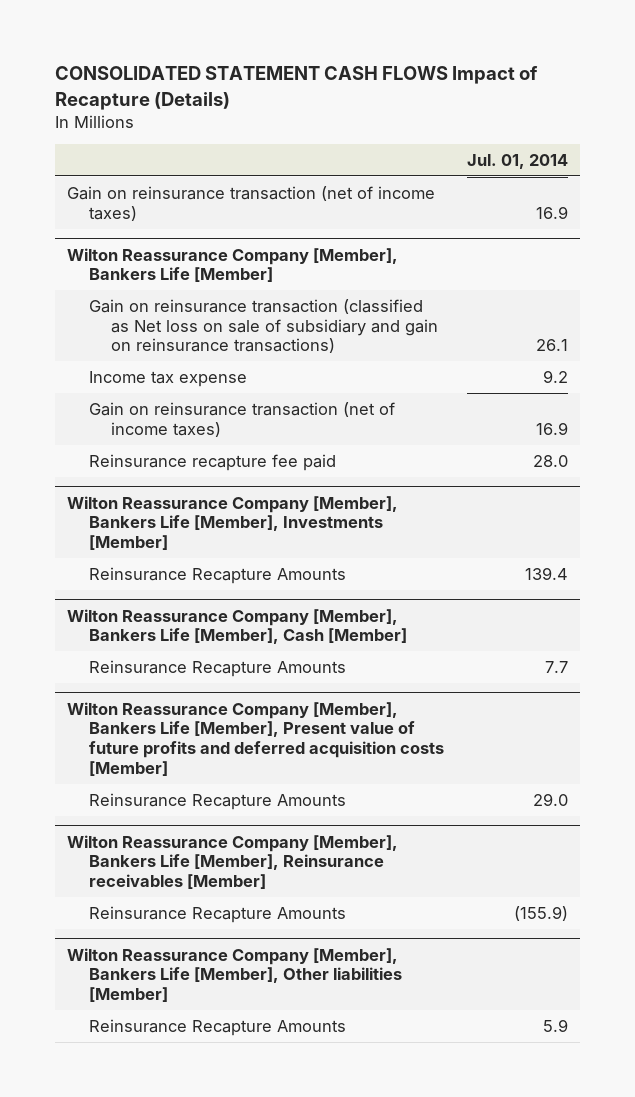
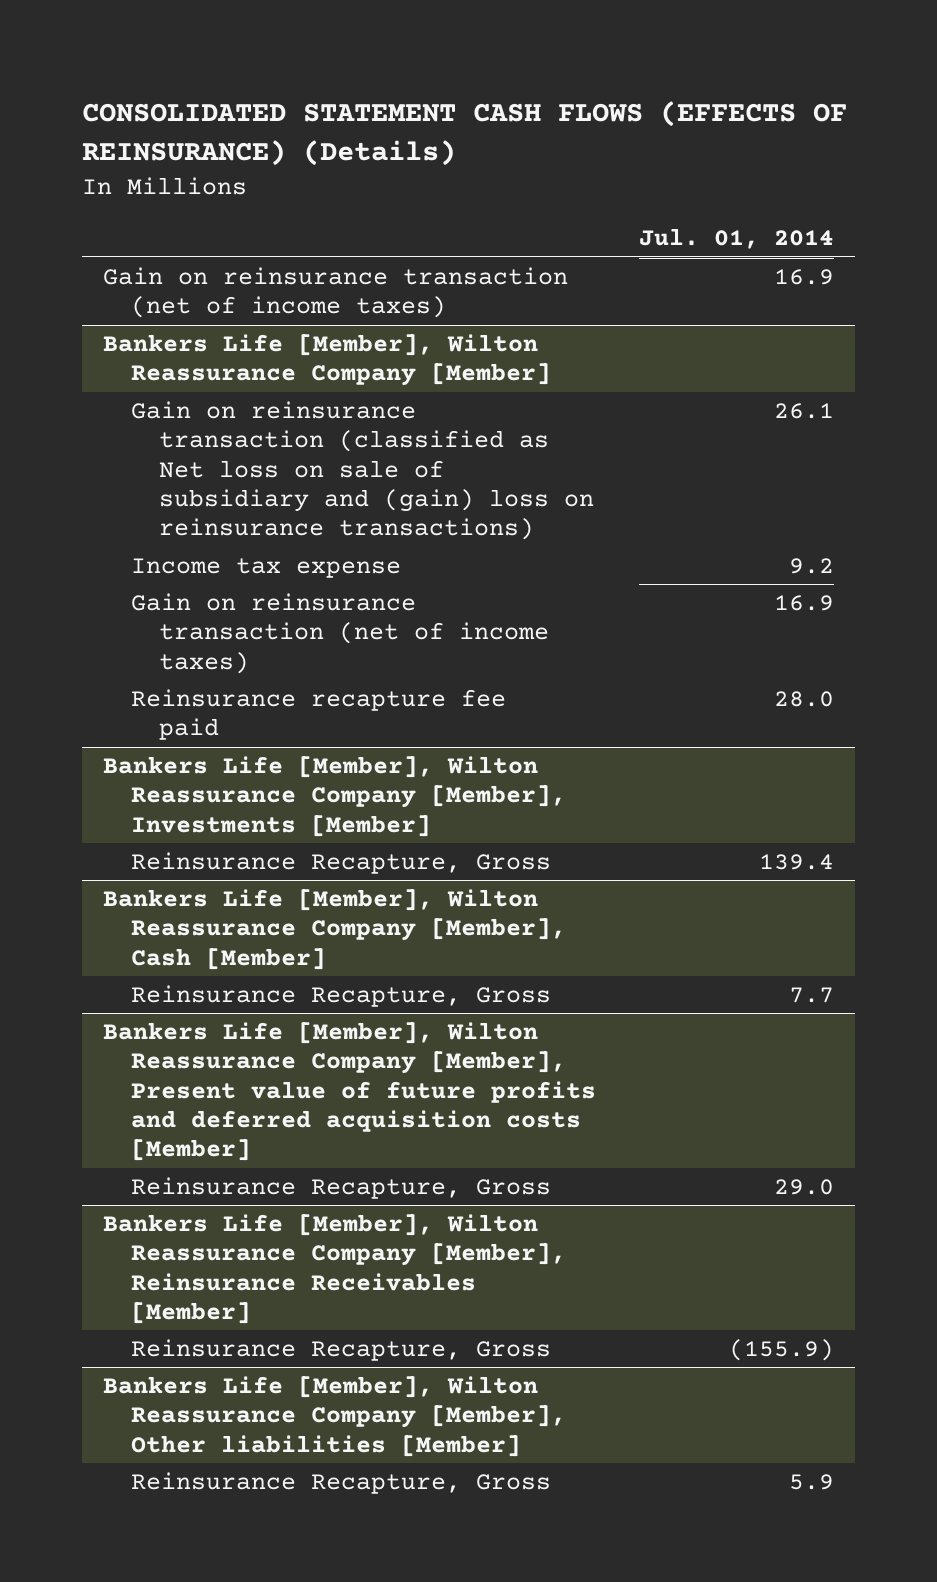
- CONSOLIDATED STATEMENT CASH FLOWS Impact of Recapture (Details)
+ CONSOLIDATED STATEMENT CASH FLOWS (EFFECTS OF REINSURANCE) (Details)
- Wilton Reassurance Company [Member], Bankers Life [Member]
- Gain on reinsurance transaction (classified as Net loss on sale of subsidiary and gain on reinsurance transactions) | 26.1
+ Bankers Life [Member], Wilton Reassurance Company [Member]
+ Gain on reinsurance transaction (classified as Net loss on sale of subsidiary and (gain) loss on reinsurance transactions) | 26.1
- Wilton Reassurance Company [Member], Bankers Life [Member], Investments [Member]
- Reinsurance Recapture Amounts | 139.4
- Wilton Reassurance Company [Member], Bankers Life [Member], Cash [Member]
- Reinsurance Recapture Amounts | 7.7
- Wilton Reassurance Company [Member], Bankers Life [Member], Present value of future profits and deferred acquisition costs [Member]
- Reinsurance Recapture Amounts | 29.0
- Wilton Reassurance Company [Member], Bankers Life [Member], Reinsurance receivables [Member]
- Reinsurance Recapture Amounts | (155.9)
- Wilton Reassurance Company [Member], Bankers Life [Member], Other liabilities [Member]
- Reinsurance Recapture Amounts | 5.9
+ Bankers Life [Member], Wilton Reassurance Company [Member], Investments [Member]
+ Reinsurance Recapture, Gross | 139.4
+ Bankers Life [Member], Wilton Reassurance Company [Member], Cash [Member]
+ Reinsurance Recapture, Gross | 7.7
+ Bankers Life [Member], Wilton Reassurance Company [Member], Present value of future profits and deferred acquisition costs [Member]
+ Reinsurance Recapture, Gross | 29.0
+ Bankers Life [Member], Wilton Reassurance Company [Member], Reinsurance Receivables [Member]
+ Reinsurance Recapture, Gross | (155.9)
+ Bankers Life [Member], Wilton Reassurance Company [Member], Other liabilities [Member]
+ Reinsurance Recapture, Gross | 5.9

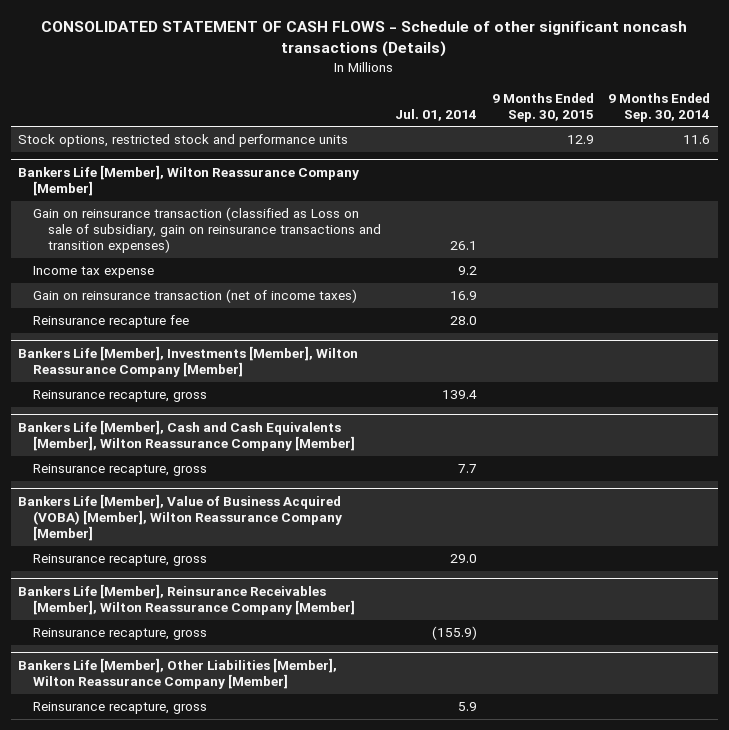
- CONSOLIDATED STATEMENT CASH FLOWS (EFFECTS OF REINSURANCE) (Details)
+ CONSOLIDATED STATEMENT OF CASH FLOWS - Schedule of other significant noncash transactions (Details)
- | Jul. 01, 2014
+ | Jul. 01, 2014 | 9 Months Ended Sep. 30, 2015 | 9 Months Ended Sep. 30, 2014
- Gain on reinsurance transaction (net of income taxes) | 16.9
+ Stock options, restricted stock and performance units | | 12.9 | 11.6
@ Bankers Life [Member], Wilton Reassurance Company [Member]
- Gain on reinsurance transaction (classified as Net loss on sale of subsidiary and (gain) loss on reinsurance transactions) | 26.1
+ Gain on reinsurance transaction (classified as Loss on sale of subsidiary, gain on reinsurance transactions and transition expenses) | 26.1 | |
- Reinsurance recapture fee paid | 28.0
- Bankers Life [Member], Wilton Reassurance Company [Member], Investments [Member]
- Reinsurance Recapture, Gross | 139.4
- Bankers Life [Member], Wilton Reassurance Company [Member], Cash [Member]
- Reinsurance Recapture, Gross | 7.7
- Bankers Life [Member], Wilton Reassurance Company [Member], Present value of future profits and deferred acquisition costs [Member]
- Reinsurance Recapture, Gross | 29.0
- Bankers Life [Member], Wilton Reassurance Company [Member], Reinsurance Receivables [Member]
- Reinsurance Recapture, Gross | (155.9)
- Bankers Life [Member], Wilton Reassurance Company [Member], Other liabilities [Member]
- Reinsurance Recapture, Gross | 5.9
@ Bankers Life [Member], Wilton Reassurance Company [Member]
+ Reinsurance recapture fee | 28.0 | |
+ Bankers Life [Member], Investments [Member], Wilton Reassurance Company [Member]
+ Reinsurance recapture, gross | 139.4 | |
+ Bankers Life [Member], Cash and Cash Equivalents [Member], Wilton Reassurance Company [Member]
+ Reinsurance recapture, gross | 7.7 | |
+ Bankers Life [Member], Value of Business Acquired (VOBA) [Member], Wilton Reassurance Company [Member]
+ Reinsurance recapture, gross | 29.0 | |
+ Bankers Life [Member], Reinsurance Receivables [Member], Wilton Reassurance Company [Member]
+ Reinsurance recapture, gross | (155.9) | |
+ Bankers Life [Member], Other Liabilities [Member], Wilton Reassurance Company [Member]
+ Reinsurance recapture, gross | 5.9 | |

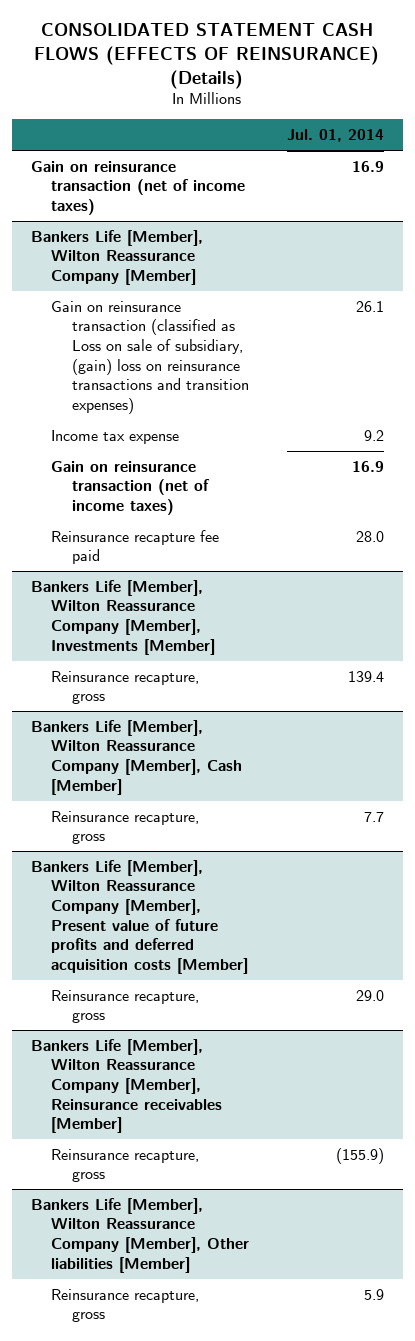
- CONSOLIDATED STATEMENT OF CASH FLOWS - Schedule of other significant noncash transactions (Details)
+ CONSOLIDATED STATEMENT CASH FLOWS (EFFECTS OF REINSURANCE) (Details)
- | Jul. 01, 2014 | 9 Months Ended Sep. 30, 2015 | 9 Months Ended Sep. 30, 2014
+ | Jul. 01, 2014
- Stock options, restricted stock and performance units | | 12.9 | 11.6
+ Gain on reinsurance transaction (net of income taxes) | 16.9
@ Bankers Life [Member], Wilton Reassurance Company [Member]
- Gain on reinsurance transaction (classified as Loss on sale of subsidiary, gain on reinsurance transactions and transition expenses) | 26.1 | |
+ Gain on reinsurance transaction (classified as Loss on sale of subsidiary, (gain) loss on reinsurance transactions and transition expenses) | 26.1
- Reinsurance recapture fee | 28.0 | |
- Bankers Life [Member], Investments [Member], Wilton Reassurance Company [Member]
@ Bankers Life [Member], Wilton Reassurance Company [Member]
+ Reinsurance recapture fee paid | 28.0
+ Bankers Life [Member], Wilton Reassurance Company [Member], Investments [Member]
- Bankers Life [Member], Cash and Cash Equivalents [Member], Wilton Reassurance Company [Member]
+ Bankers Life [Member], Wilton Reassurance Company [Member], Cash [Member]
- Bankers Life [Member], Value of Business Acquired (VOBA) [Member], Wilton Reassurance Company [Member]
+ Bankers Life [Member], Wilton Reassurance Company [Member], Present value of future profits and deferred acquisition costs [Member]
- Bankers Life [Member], Reinsurance Receivables [Member], Wilton Reassurance Company [Member]
+ Bankers Life [Member], Wilton Reassurance Company [Member], Reinsurance receivables [Member]
- Bankers Life [Member], Other Liabilities [Member], Wilton Reassurance Company [Member]
+ Bankers Life [Member], Wilton Reassurance Company [Member], Other liabilities [Member]

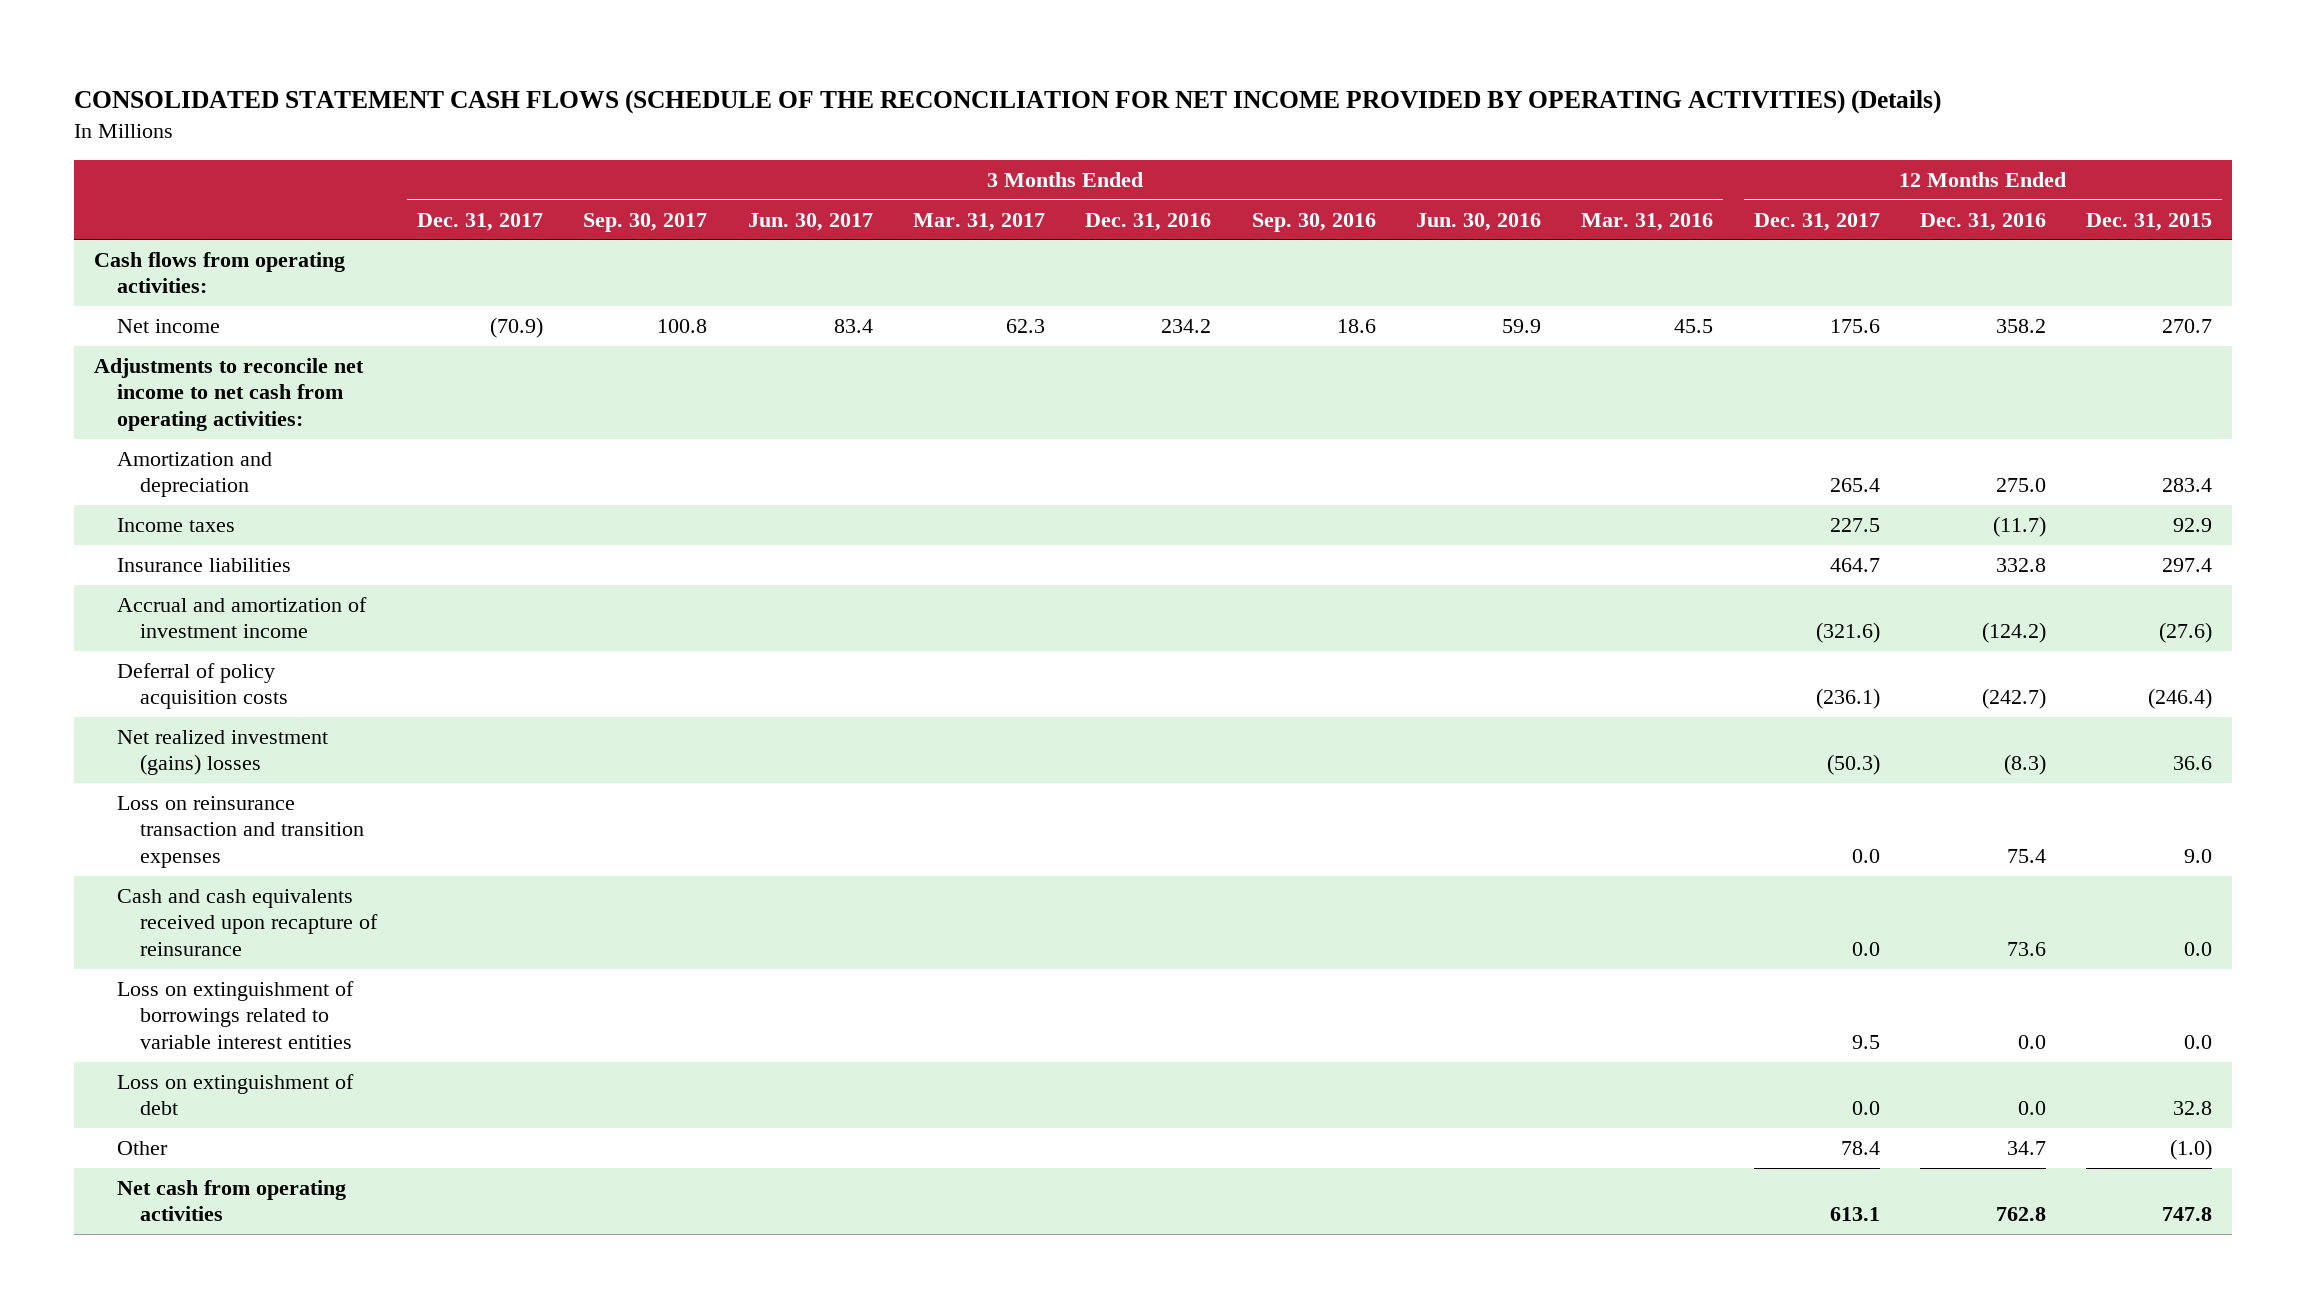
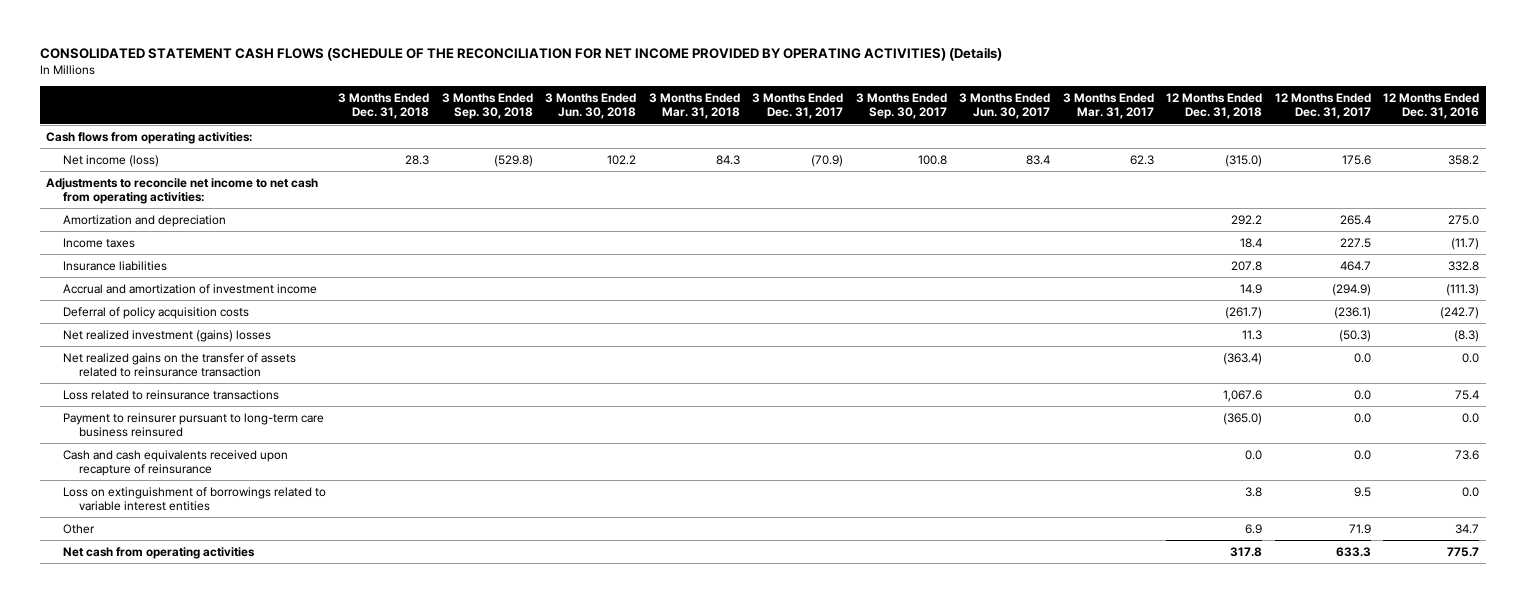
- | 3 Months Ended Dec. 31, 2017 | 3 Months Ended Sep. 30, 2017 | 3 Months Ended Jun. 30, 2017 | 3 Months Ended Mar. 31, 2017 | 3 Months Ended Dec. 31, 2016 | 3 Months Ended Sep. 30, 2016 | 3 Months Ended Jun. 30, 2016 | 3 Months Ended Mar. 31, 2016 | 12 Months Ended Dec. 31, 2017 | 12 Months Ended Dec. 31, 2016 | 12 Months Ended Dec. 31, 2015
+ | 3 Months Ended Dec. 31, 2018 | 3 Months Ended Sep. 30, 2018 | 3 Months Ended Jun. 30, 2018 | 3 Months Ended Mar. 31, 2018 | 3 Months Ended Dec. 31, 2017 | 3 Months Ended Sep. 30, 2017 | 3 Months Ended Jun. 30, 2017 | 3 Months Ended Mar. 31, 2017 | 12 Months Ended Dec. 31, 2018 | 12 Months Ended Dec. 31, 2017 | 12 Months Ended Dec. 31, 2016
- Net income | (70.9) | 100.8 | 83.4 | 62.3 | 234.2 | 18.6 | 59.9 | 45.5 | 175.6 | 358.2 | 270.7
+ Net income (loss) | 28.3 | (529.8) | 102.2 | 84.3 | (70.9) | 100.8 | 83.4 | 62.3 | (315.0) | 175.6 | 358.2
- Accrual and amortization of investment income | | | | | | | | | (321.6) | (124.2) | (27.6)
+ Accrual and amortization of investment income | | | | | | | | | 14.9 | (294.9) | (111.3)
- Loss on reinsurance transaction and transition expenses | | | | | | | | | 0.0 | 75.4 | 9.0
+ Net realized gains on the transfer of assets related to reinsurance transaction | | | | | | | | | (363.4) | 0.0 | 0.0
+ Loss related to reinsurance transactions | | | | | | | | | 1,067.6 | 0.0 | 75.4
+ Payment to reinsurer pursuant to long-term care business reinsured | | | | | | | | | (365.0) | 0.0 | 0.0
- Loss on extinguishment of debt | | | | | | | | | 0.0 | 0.0 | 32.8
- Other | | | | | | | | | 78.4 | 34.7 | (1.0)
- Net cash from operating activities | | | | | | | | | 613.1 | 762.8 | 747.8
+ Other | | | | | | | | | 6.9 | 71.9 | 34.7
+ Net cash from operating activities | | | | | | | | | 317.8 | 633.3 | 775.7

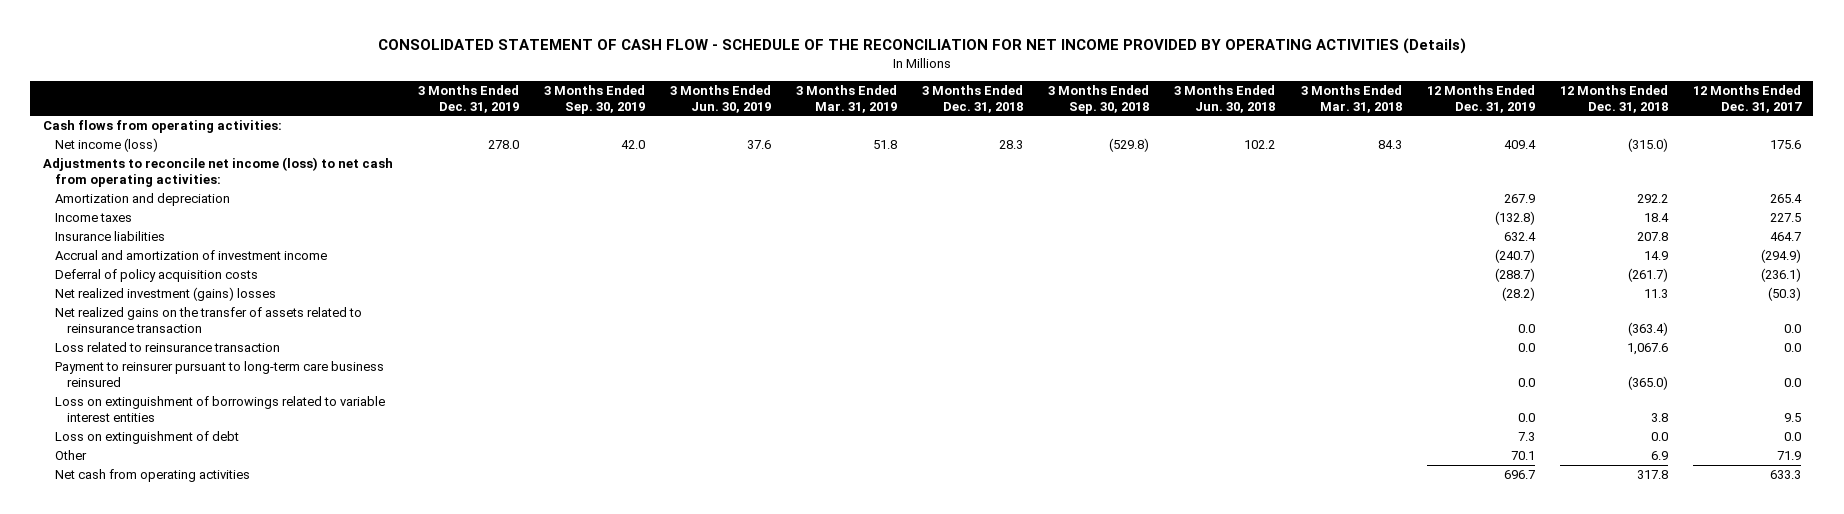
- CONSOLIDATED STATEMENT CASH FLOWS (SCHEDULE OF THE RECONCILIATION FOR NET INCOME PROVIDED BY OPERATING ACTIVITIES) (Details)
+ CONSOLIDATED STATEMENT OF CASH FLOW - SCHEDULE OF THE RECONCILIATION FOR NET INCOME PROVIDED BY OPERATING ACTIVITIES (Details)
- | 3 Months Ended Dec. 31, 2018 | 3 Months Ended Sep. 30, 2018 | 3 Months Ended Jun. 30, 2018 | 3 Months Ended Mar. 31, 2018 | 3 Months Ended Dec. 31, 2017 | 3 Months Ended Sep. 30, 2017 | 3 Months Ended Jun. 30, 2017 | 3 Months Ended Mar. 31, 2017 | 12 Months Ended Dec. 31, 2018 | 12 Months Ended Dec. 31, 2017 | 12 Months Ended Dec. 31, 2016
+ | 3 Months Ended Dec. 31, 2019 | 3 Months Ended Sep. 30, 2019 | 3 Months Ended Jun. 30, 2019 | 3 Months Ended Mar. 31, 2019 | 3 Months Ended Dec. 31, 2018 | 3 Months Ended Sep. 30, 2018 | 3 Months Ended Jun. 30, 2018 | 3 Months Ended Mar. 31, 2018 | 12 Months Ended Dec. 31, 2019 | 12 Months Ended Dec. 31, 2018 | 12 Months Ended Dec. 31, 2017
- Adjustments to reconcile net income to net cash from operating activities:
+ Adjustments to reconcile net income (loss) to net cash from operating activities:
- Loss related to reinsurance transactions | | | | | | | | | 1,067.6 | 0.0 | 75.4
+ Loss related to reinsurance transaction | | | | | | | | | 0.0 | 1,067.6 | 0.0
- Cash and cash equivalents received upon recapture of reinsurance | | | | | | | | | 0.0 | 0.0 | 73.6
+ Loss on extinguishment of debt | | | | | | | | | 7.3 | 0.0 | 0.0

